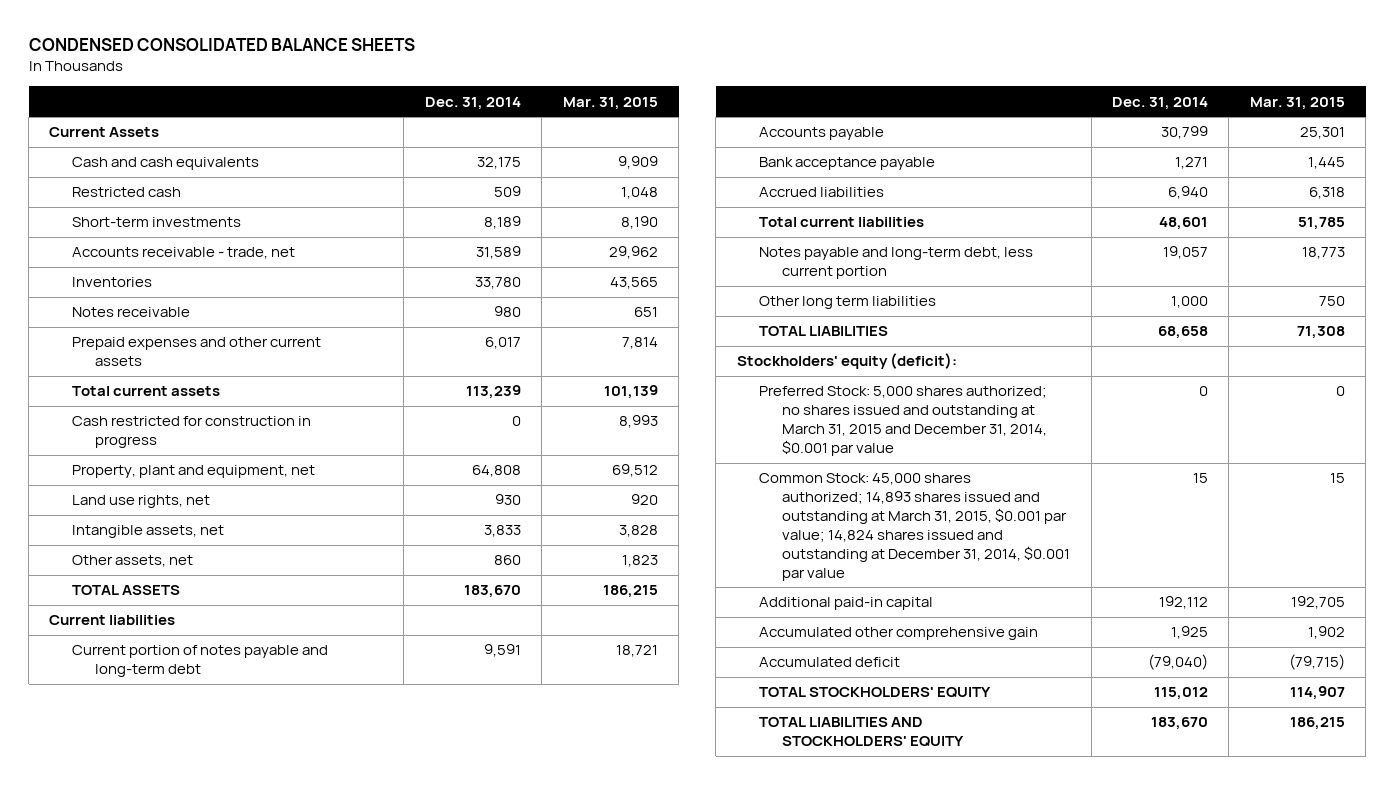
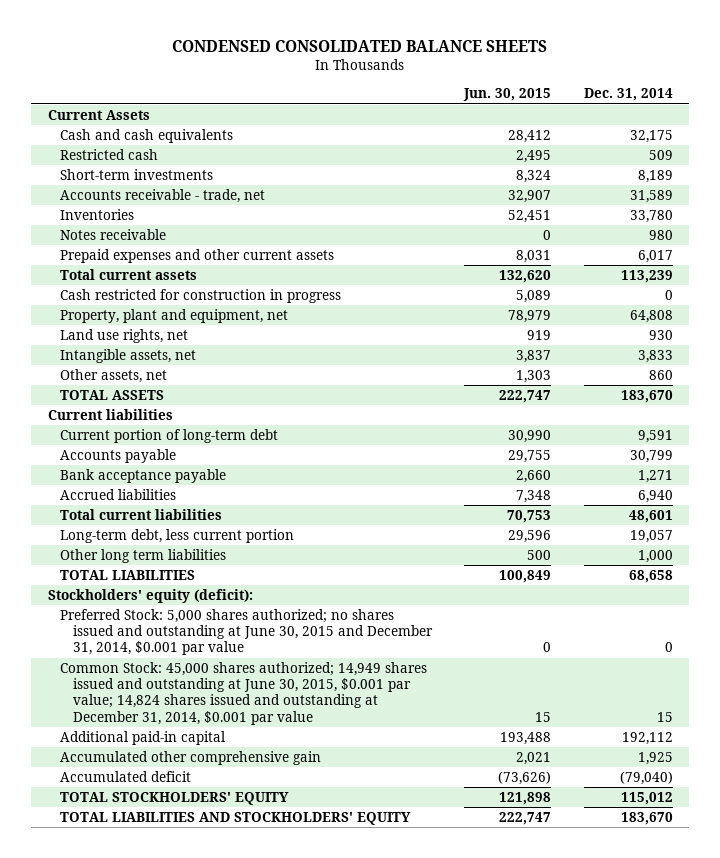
- | Dec. 31, 2014 | Mar. 31, 2015
+ | Jun. 30, 2015 | Dec. 31, 2014
- Current portion of notes payable and long-term debt | 9,591 | 18,721
+ Current portion of long-term debt | 30,990 | 9,591
- Notes payable and long-term debt, less current portion | 19,057 | 18,773
+ Long-term debt, less current portion | 29,596 | 19,057
- Preferred Stock: 5,000 shares authorized; no shares issued and outstanding at March 31, 2015 and December 31, 2014, $0.001 par value | 0 | 0
- Common Stock: 45,000 shares authorized; 14,893 shares issued and outstanding at March 31, 2015, $0.001 par value; 14,824 shares issued and outstanding at December 31, 2014, $0.001 par value | 15 | 15
+ Preferred Stock: 5,000 shares authorized; no shares issued and outstanding at June 30, 2015 and December 31, 2014, $0.001 par value | 0 | 0
+ Common Stock: 45,000 shares authorized; 14,949 shares issued and outstanding at June 30, 2015, $0.001 par value; 14,824 shares issued and outstanding at December 31, 2014, $0.001 par value | 15 | 15

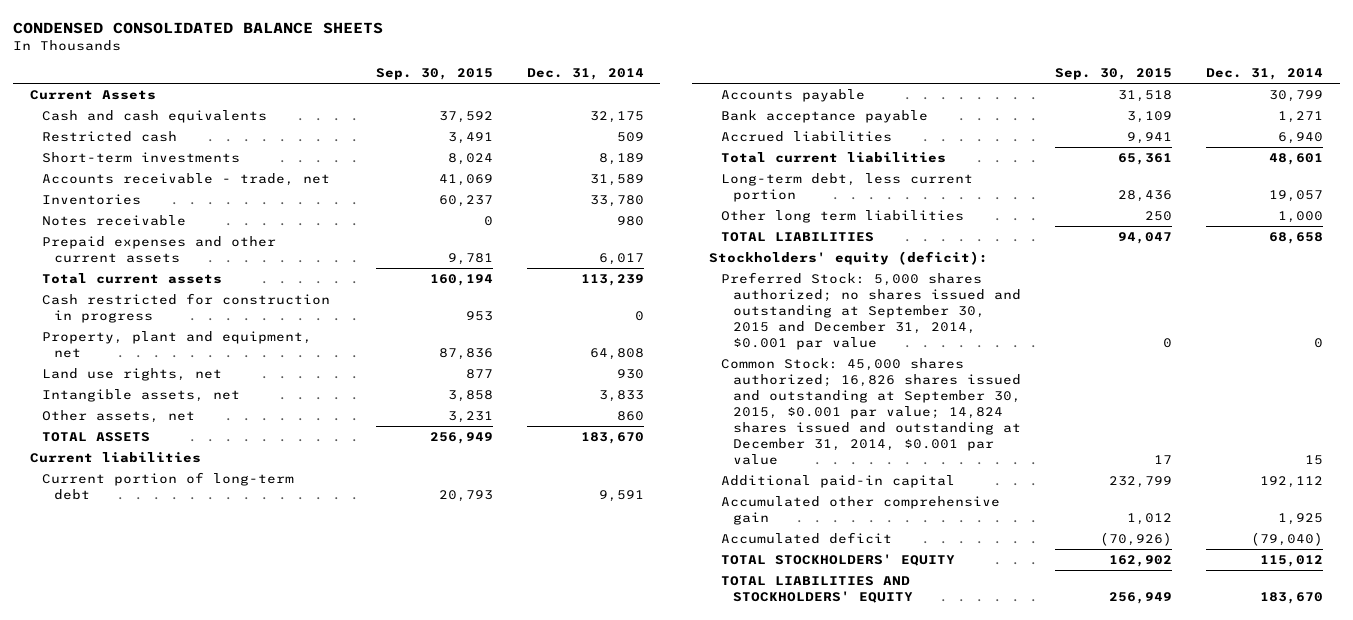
- | Jun. 30, 2015 | Dec. 31, 2014
+ | Sep. 30, 2015 | Dec. 31, 2014
- Preferred Stock: 5,000 shares authorized; no shares issued and outstanding at June 30, 2015 and December 31, 2014, $0.001 par value | 0 | 0
- Common Stock: 45,000 shares authorized; 14,949 shares issued and outstanding at June 30, 2015, $0.001 par value; 14,824 shares issued and outstanding at December 31, 2014, $0.001 par value | 15 | 15
+ Preferred Stock: 5,000 shares authorized; no shares issued and outstanding at September 30, 2015 and December 31, 2014, $0.001 par value | 0 | 0
+ Common Stock: 45,000 shares authorized; 16,826 shares issued and outstanding at September 30, 2015, $0.001 par value; 14,824 shares issued and outstanding at December 31, 2014, $0.001 par value | 17 | 15

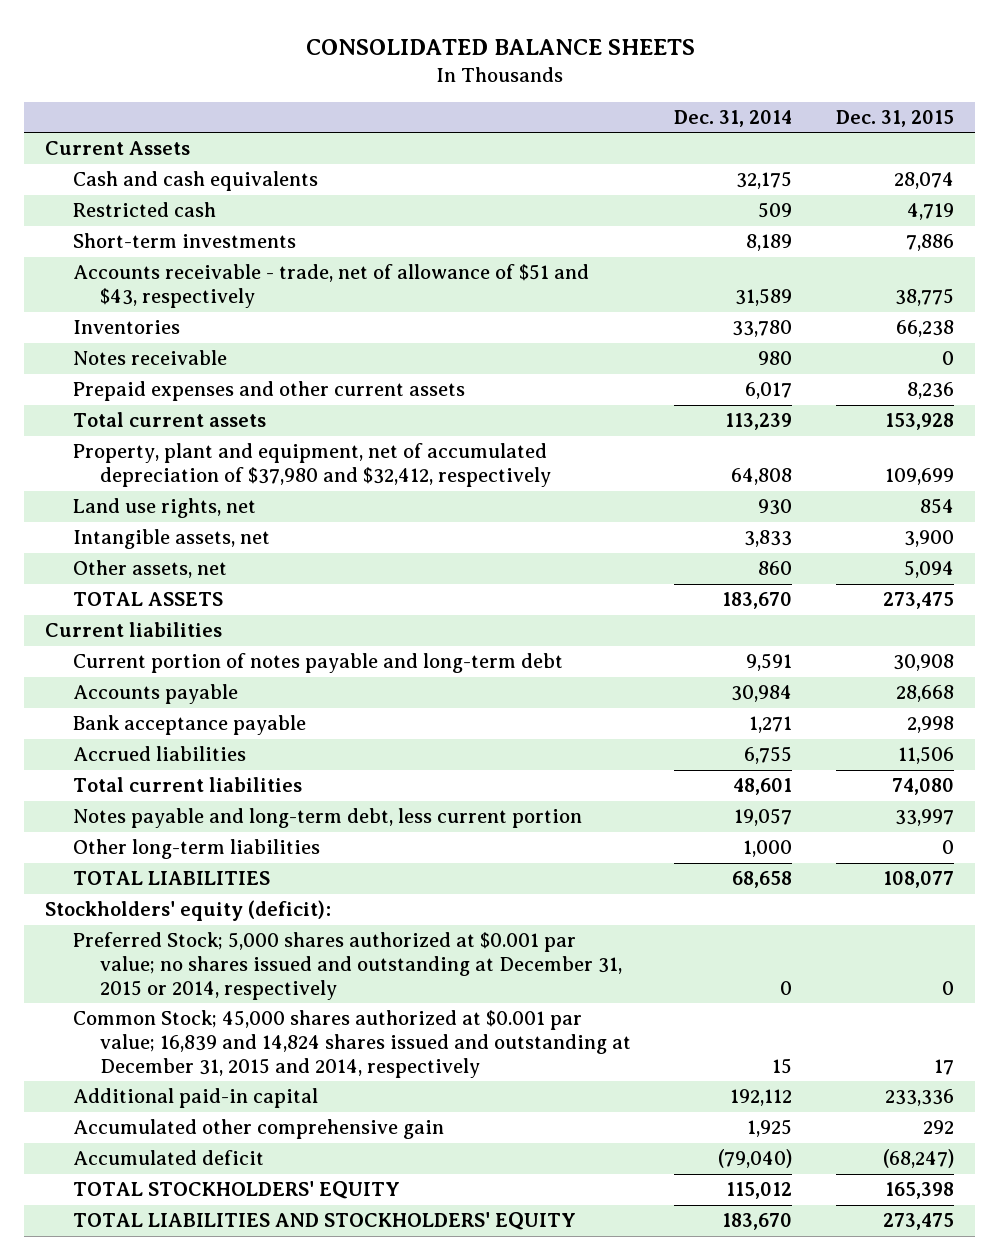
- CONDENSED CONSOLIDATED BALANCE SHEETS
+ CONSOLIDATED BALANCE SHEETS
- | Sep. 30, 2015 | Dec. 31, 2014
+ | Dec. 31, 2014 | Dec. 31, 2015
- Accounts receivable - trade, net | 41,069 | 31,589
+ Accounts receivable - trade, net of allowance of $51 and $43, respectively | 31,589 | 38,775
- Cash restricted for construction in progress | 953 | 0
- Property, plant and equipment, net | 87,836 | 64,808
+ Property, plant and equipment, net of accumulated depreciation of $37,980 and $32,412, respectively | 64,808 | 109,699
- Current portion of long-term debt | 20,793 | 9,591
- Accounts payable | 31,518 | 30,799
+ Current portion of notes payable and long-term debt | 9,591 | 30,908
+ Accounts payable | 30,984 | 28,668
- Accrued liabilities | 9,941 | 6,940
+ Accrued liabilities | 6,755 | 11,506
- Long-term debt, less current portion | 28,436 | 19,057
- Other long term liabilities | 250 | 1,000
+ Notes payable and long-term debt, less current portion | 19,057 | 33,997
+ Other long-term liabilities | 1,000 | 0
- Preferred Stock: 5,000 shares authorized; no shares issued and outstanding at September 30, 2015 and December 31, 2014, $0.001 par value | 0 | 0
- Common Stock: 45,000 shares authorized; 16,826 shares issued and outstanding at September 30, 2015, $0.001 par value; 14,824 shares issued and outstanding at December 31, 2014, $0.001 par value | 17 | 15
+ Preferred Stock; 5,000 shares authorized at $0.001 par value; no shares issued and outstanding at December 31, 2015 or 2014, respectively | 0 | 0
+ Common Stock; 45,000 shares authorized at $0.001 par value; 16,839 and 14,824 shares issued and outstanding at December 31, 2015 and 2014, respectively | 15 | 17

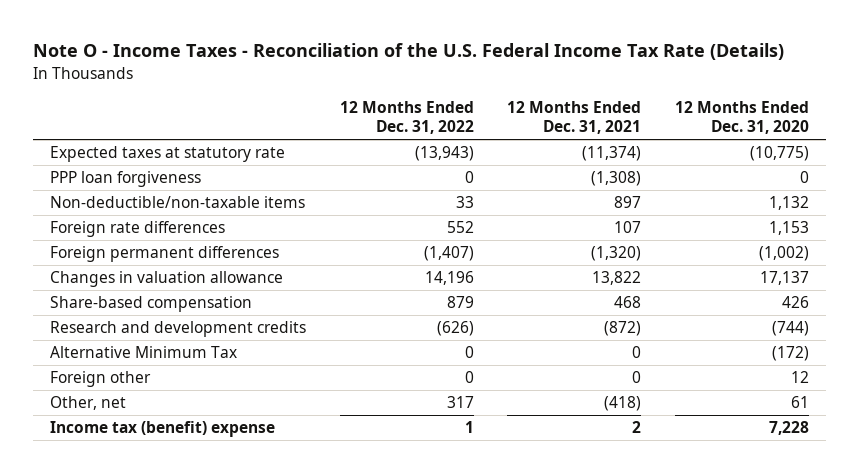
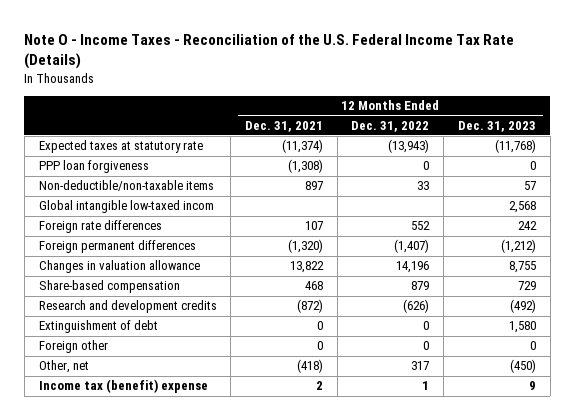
- | 12 Months Ended Dec. 31, 2022 | 12 Months Ended Dec. 31, 2021 | 12 Months Ended Dec. 31, 2020
+ | 12 Months Ended Dec. 31, 2021 | 12 Months Ended Dec. 31, 2022 | 12 Months Ended Dec. 31, 2023
+ Global intangible low-taxed incom | | | 2,568
- Alternative Minimum Tax | 0 | 0 | (172)
+ Extinguishment of debt | 0 | 0 | 1,580

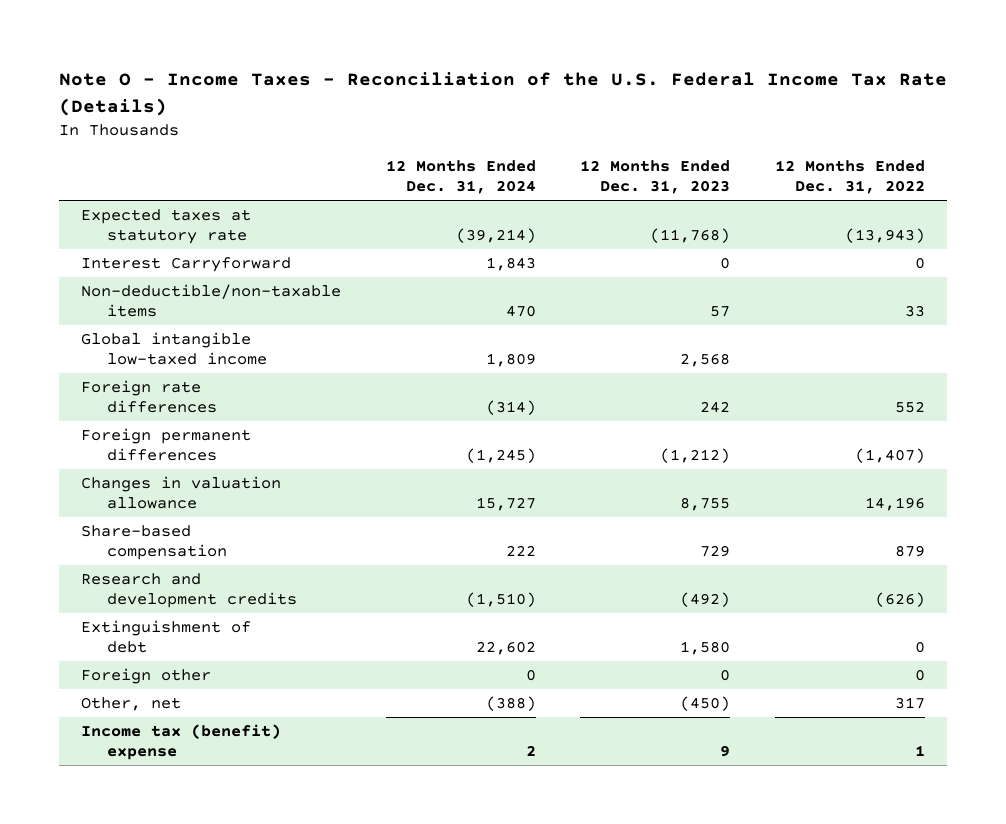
- | 12 Months Ended Dec. 31, 2021 | 12 Months Ended Dec. 31, 2022 | 12 Months Ended Dec. 31, 2023
+ | 12 Months Ended Dec. 31, 2024 | 12 Months Ended Dec. 31, 2023 | 12 Months Ended Dec. 31, 2022
- PPP loan forgiveness | (1,308) | 0 | 0
+ Interest Carryforward | 1,843 | 0 | 0
- Global intangible low-taxed incom | | | 2,568
+ Global intangible low-taxed income | 1,809 | 2,568 |

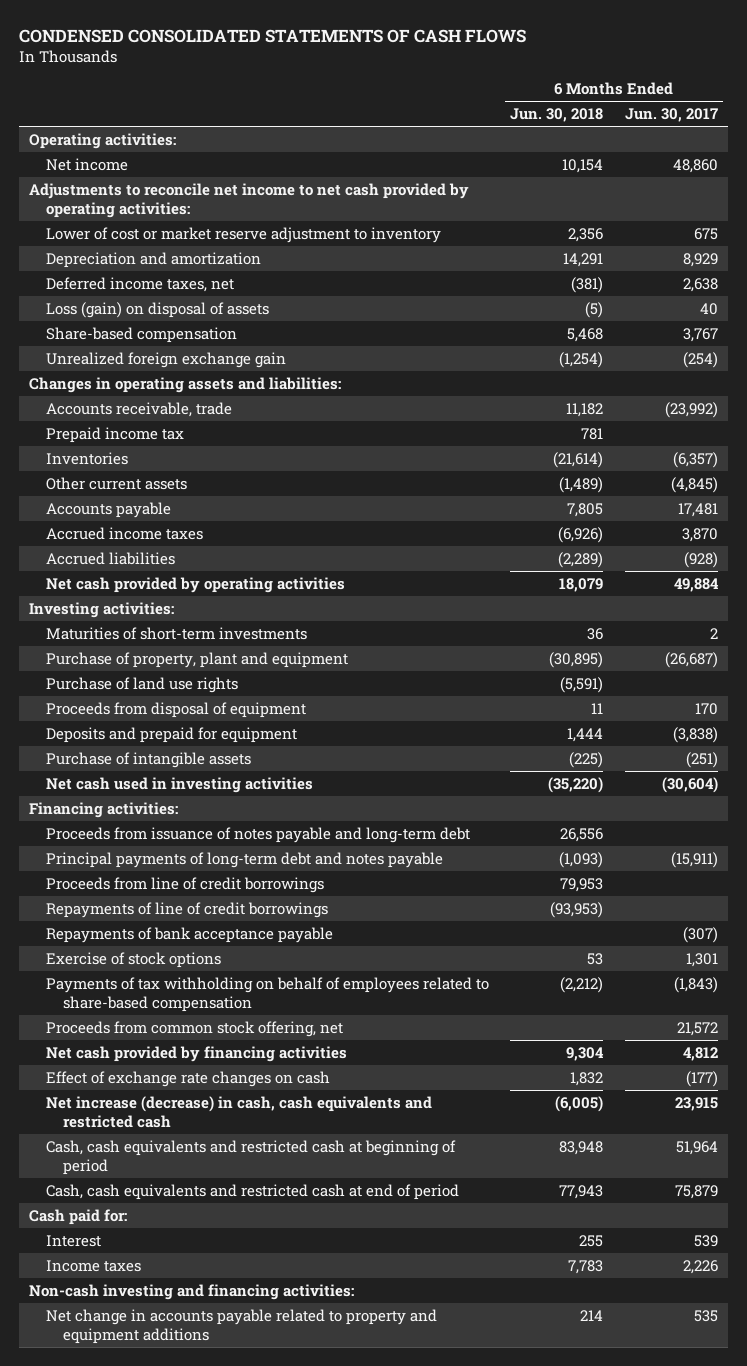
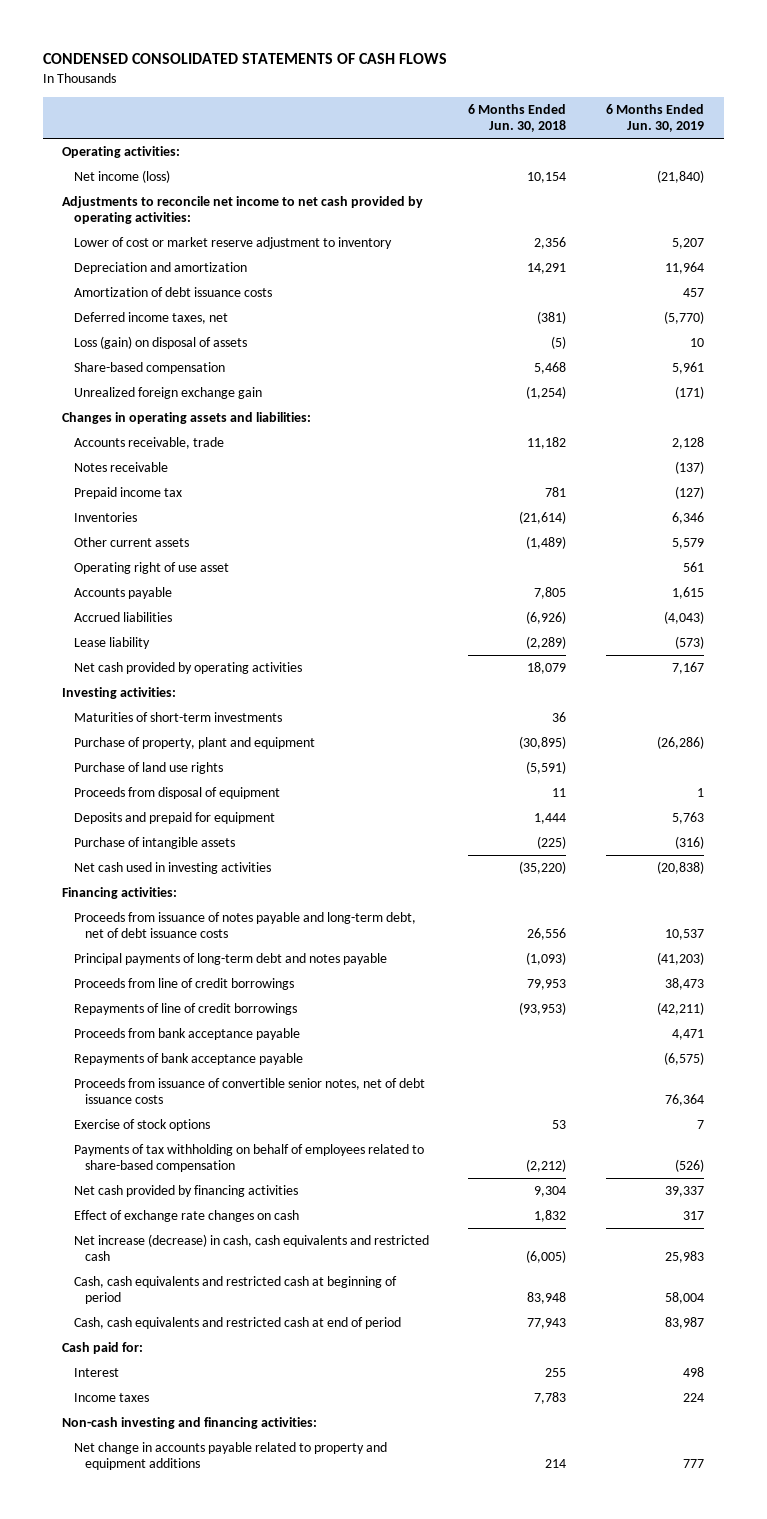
- | 6 Months Ended Jun. 30, 2018 | 6 Months Ended Jun. 30, 2017
+ | 6 Months Ended Jun. 30, 2018 | 6 Months Ended Jun. 30, 2019
- Net income | 10,154 | 48,860
+ Net income (loss) | 10,154 | (21,840)
+ Amortization of debt issuance costs | | 457
+ Notes receivable | | (137)
+ Operating right of use asset | | 561
- Accrued income taxes | (6,926) | 3,870
- Accrued liabilities | (2,289) | (928)
+ Accrued liabilities | (6,926) | (4,043)
+ Lease liability | (2,289) | (573)
- Proceeds from issuance of notes payable and long-term debt | 26,556 |
+ Proceeds from issuance of notes payable and long-term debt, net of debt issuance costs | 26,556 | 10,537
+ Proceeds from bank acceptance payable | | 4,471
+ Proceeds from issuance of convertible senior notes, net of debt issuance costs | | 76,364
- Proceeds from common stock offering, net | | 21,572

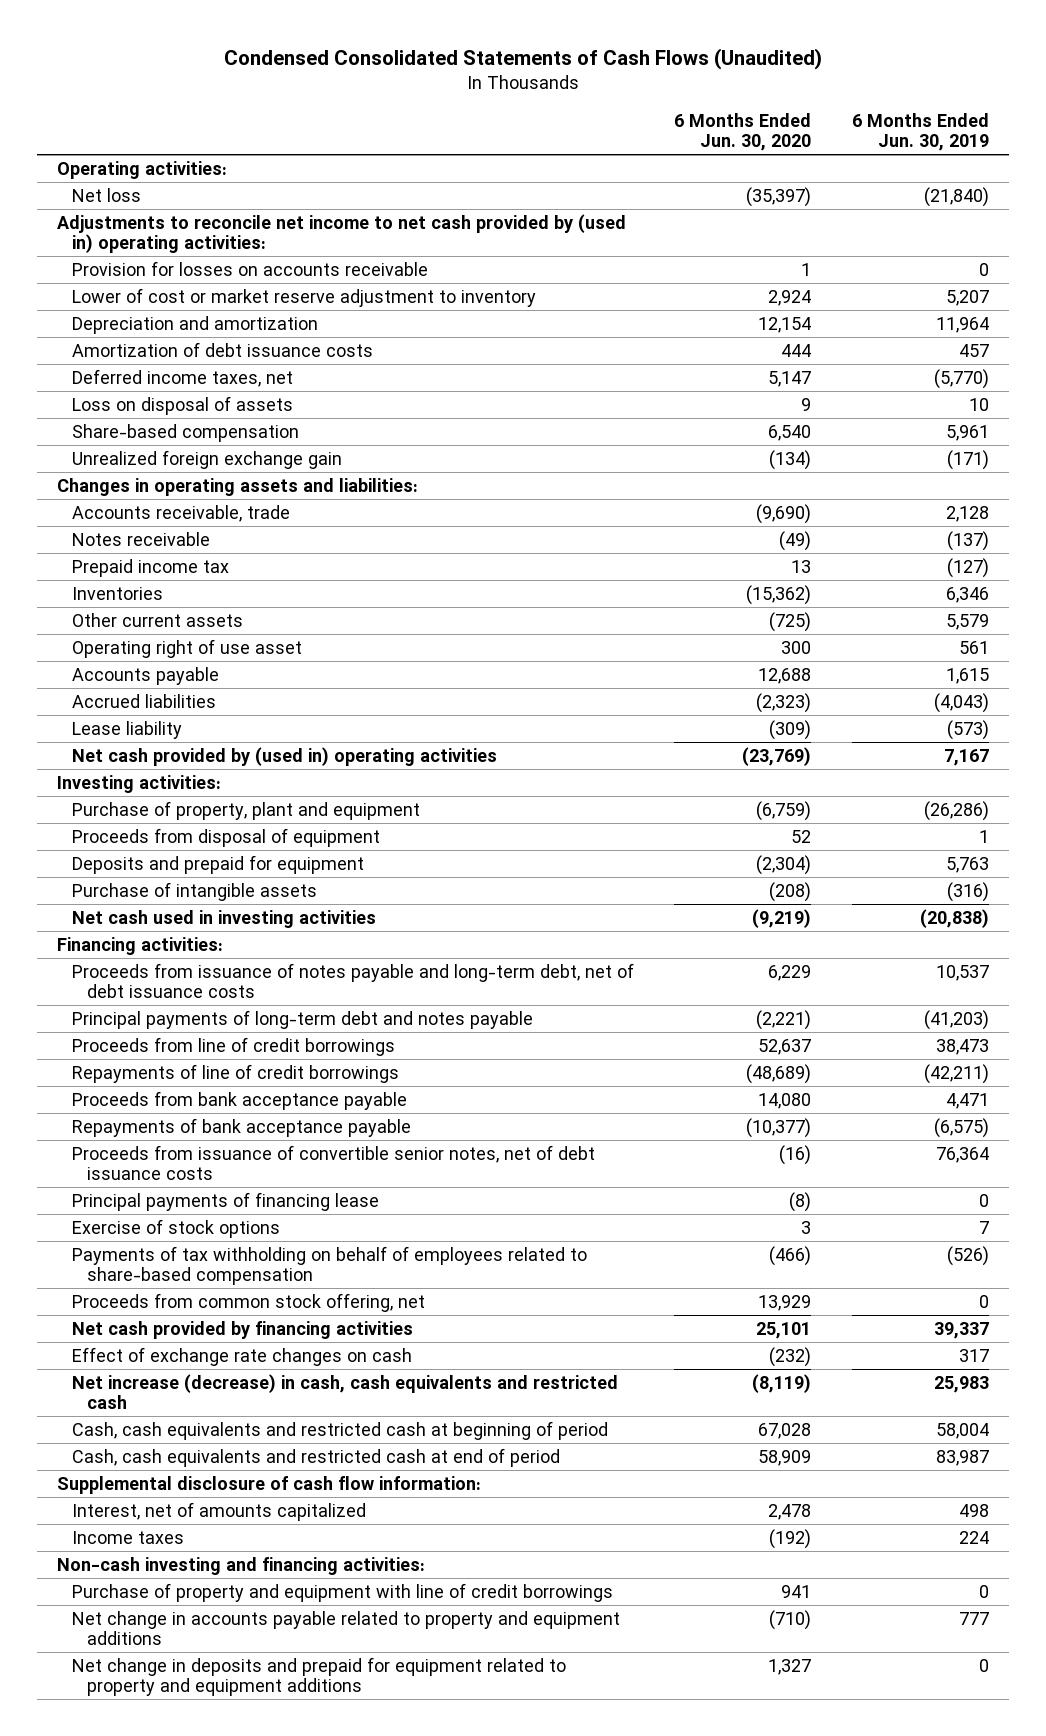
- CONDENSED CONSOLIDATED STATEMENTS OF CASH FLOWS
+ Condensed Consolidated Statements of Cash Flows (Unaudited)
- | 6 Months Ended Jun. 30, 2018 | 6 Months Ended Jun. 30, 2019
+ | 6 Months Ended Jun. 30, 2020 | 6 Months Ended Jun. 30, 2019
- Net income (loss) | 10,154 | (21,840)
- Adjustments to reconcile net income to net cash provided by operating activities:
+ Net loss | (35,397) | (21,840)
+ Adjustments to reconcile net income to net cash provided by (used in) operating activities:
+ Provision for losses on accounts receivable | 1 | 0
- Loss (gain) on disposal of assets | (5) | 10
+ Loss on disposal of assets | 9 | 10
- Net cash provided by operating activities | 18,079 | 7,167
+ Net cash provided by (used in) operating activities | (23,769) | 7,167
- Maturities of short-term investments | 36 |
- Purchase of land use rights | (5,591) |
+ Principal payments of financing lease | (8) | 0
+ Proceeds from common stock offering, net | 13,929 | 0
- Cash paid for:
- Interest | 255 | 498
+ Supplemental disclosure of cash flow information:
+ Interest, net of amounts capitalized | 2,478 | 498
+ Purchase of property and equipment with line of credit borrowings | 941 | 0
+ Net change in deposits and prepaid for equipment related to property and equipment additions | 1,327 | 0

